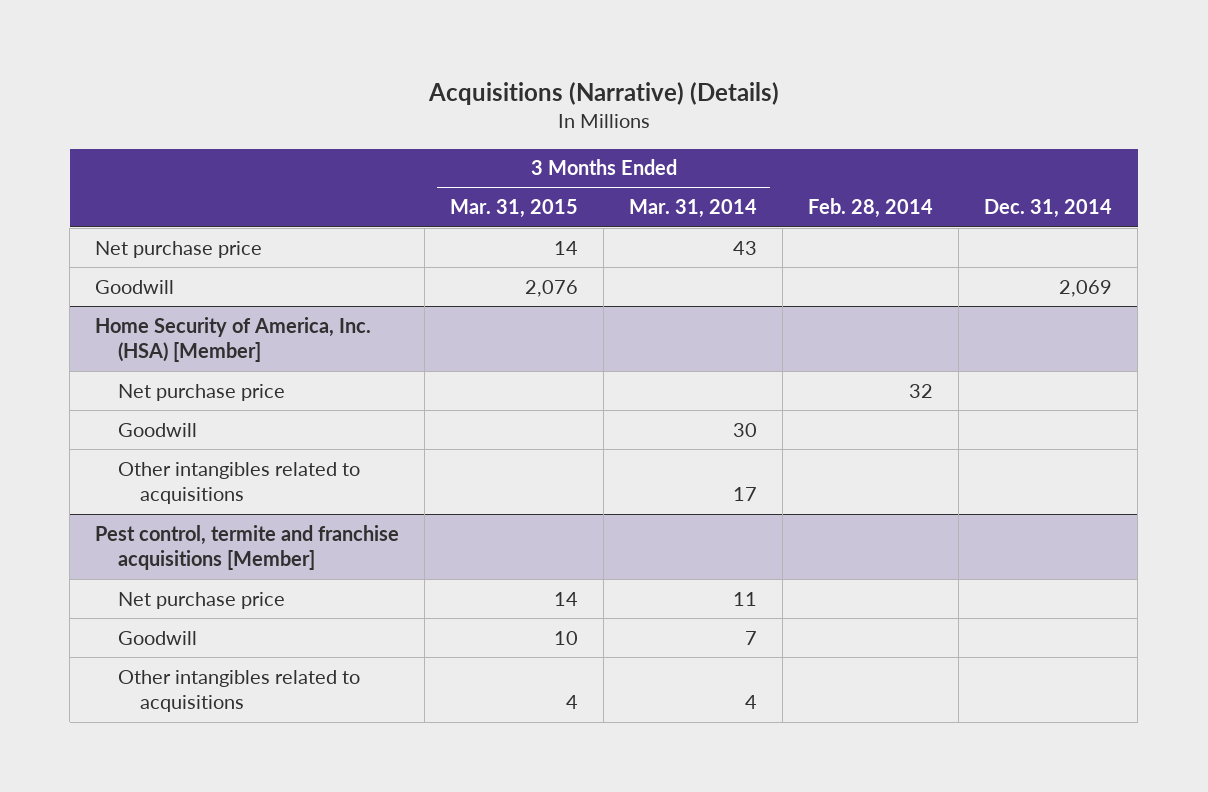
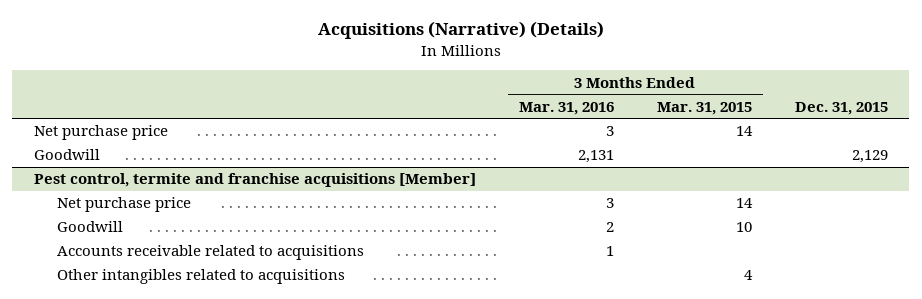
- | 3 Months Ended Mar. 31, 2015 | 3 Months Ended Mar. 31, 2014 | Feb. 28, 2014 | Dec. 31, 2014
+ | 3 Months Ended Mar. 31, 2016 | 3 Months Ended Mar. 31, 2015 | Dec. 31, 2015
- Goodwill | 2,076 | | | 2,069
- Home Security of America, Inc. (HSA) [Member]
- Net purchase price | | | 32 |
- Other intangibles related to acquisitions | | 17 | |
@ Pest control, termite and franchise acquisitions [Member]
+ Accounts receivable related to acquisitions | 1 | |

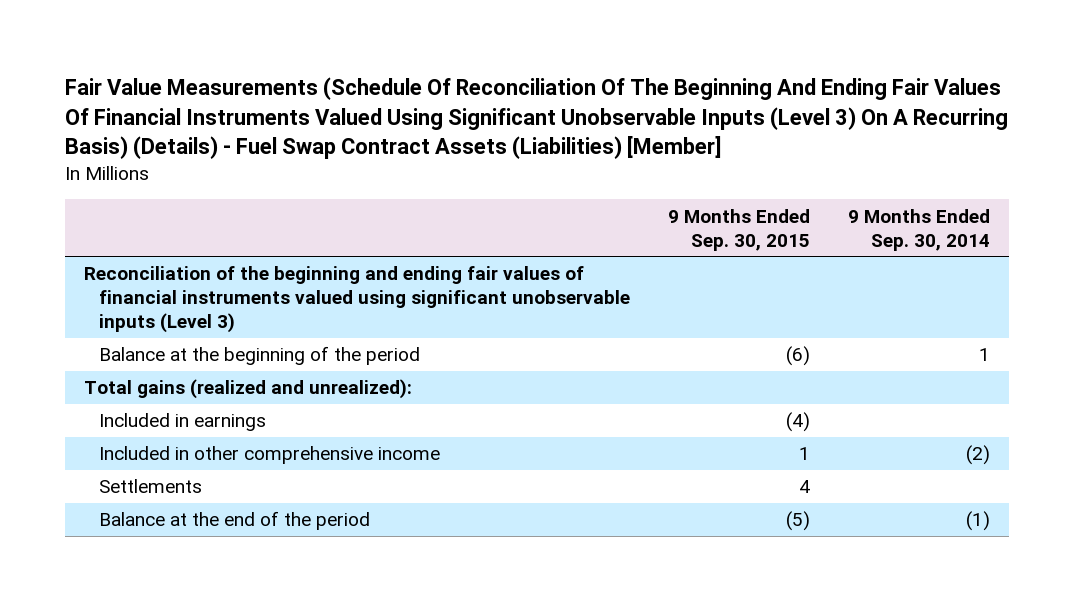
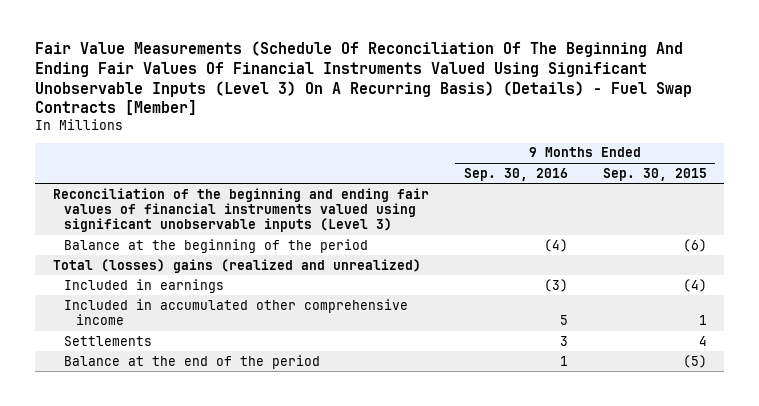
- Fair Value Measurements (Schedule Of Reconciliation Of The Beginning And Ending Fair Values Of Financial Instruments Valued Using Significant Unobservable Inputs (Level 3) On A Recurring Basis) (Details) - Fuel Swap Contract Assets (Liabilities) [Member]
+ Fair Value Measurements (Schedule Of Reconciliation Of The Beginning And Ending Fair Values Of Financial Instruments Valued Using Significant Unobservable Inputs (Level 3) On A Recurring Basis) (Details) - Fuel Swap Contracts [Member]
- | 9 Months Ended Sep. 30, 2015 | 9 Months Ended Sep. 30, 2014
+ | 9 Months Ended Sep. 30, 2016 | 9 Months Ended Sep. 30, 2015
- Total gains (realized and unrealized):
+ Total (losses) gains (realized and unrealized)
- Included in other comprehensive income | 1 | (2)
+ Included in accumulated other comprehensive income | 5 | 1

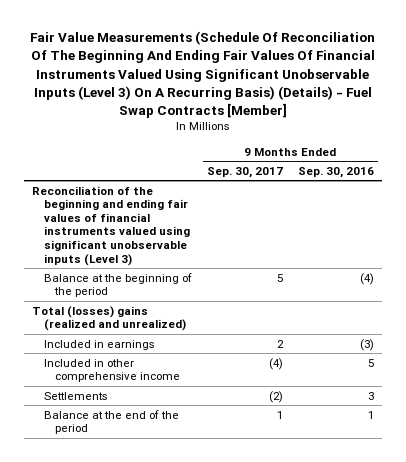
- | 9 Months Ended Sep. 30, 2016 | 9 Months Ended Sep. 30, 2015
+ | 9 Months Ended Sep. 30, 2017 | 9 Months Ended Sep. 30, 2016
- Included in accumulated other comprehensive income | 5 | 1
+ Included in other comprehensive income | (4) | 5

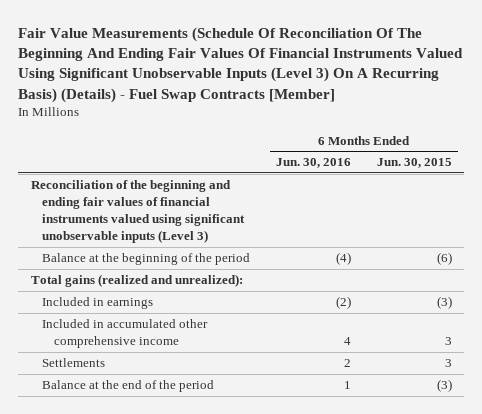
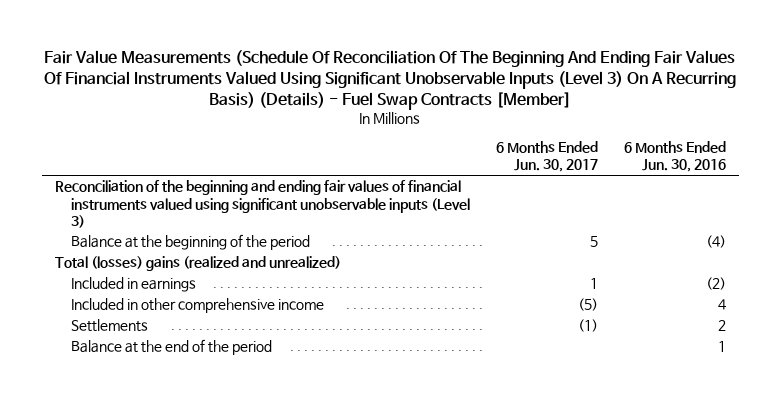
- | 6 Months Ended Jun. 30, 2016 | 6 Months Ended Jun. 30, 2015
+ | 6 Months Ended Jun. 30, 2017 | 6 Months Ended Jun. 30, 2016
- Total gains (realized and unrealized):
+ Total (losses) gains (realized and unrealized)
- Included in accumulated other comprehensive income | 4 | 3
+ Included in other comprehensive income | (5) | 4

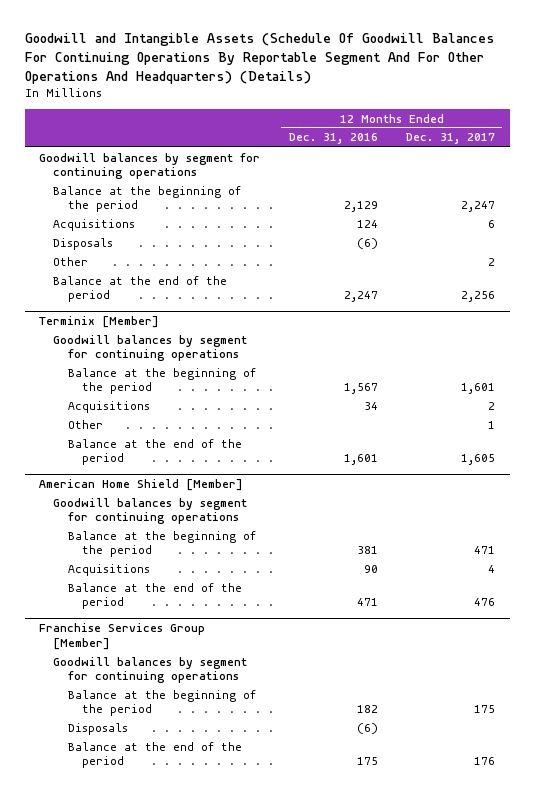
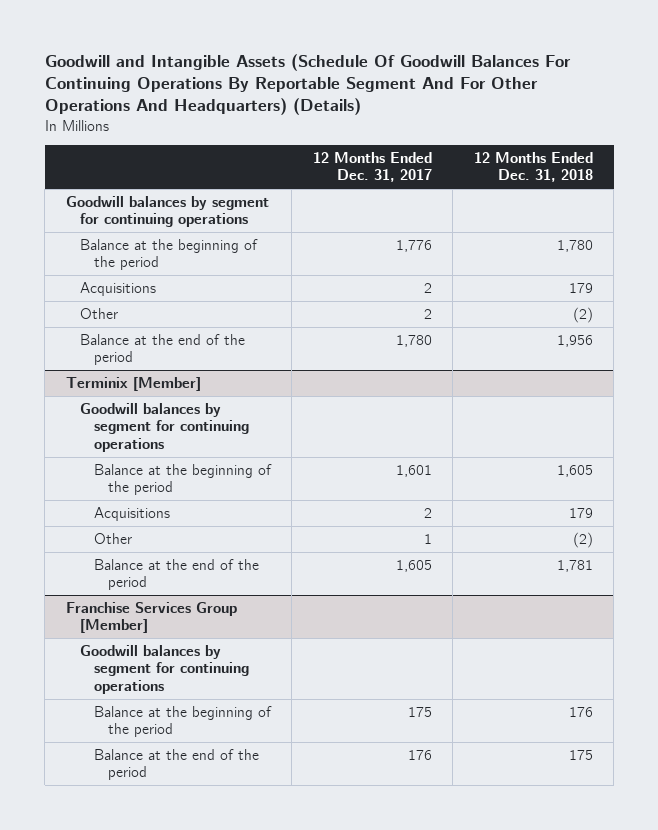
- | 12 Months Ended Dec. 31, 2016 | 12 Months Ended Dec. 31, 2017
+ | 12 Months Ended Dec. 31, 2017 | 12 Months Ended Dec. 31, 2018
- Balance at the beginning of the period | 2,129 | 2,247
- Acquisitions | 124 | 6
- Disposals | (6) |
+ Balance at the beginning of the period | 1,776 | 1,780
+ Acquisitions | 2 | 179
- Balance at the end of the period | 2,247 | 2,256
+ Balance at the end of the period | 1,780 | 1,956
- American Home Shield [Member]
- Goodwill balances by segment for continuing operations
- Balance at the beginning of the period | 381 | 471
- Acquisitions | 90 | 4
- Balance at the end of the period | 471 | 476
@ Franchise Services Group [Member]
- Disposals | (6) |

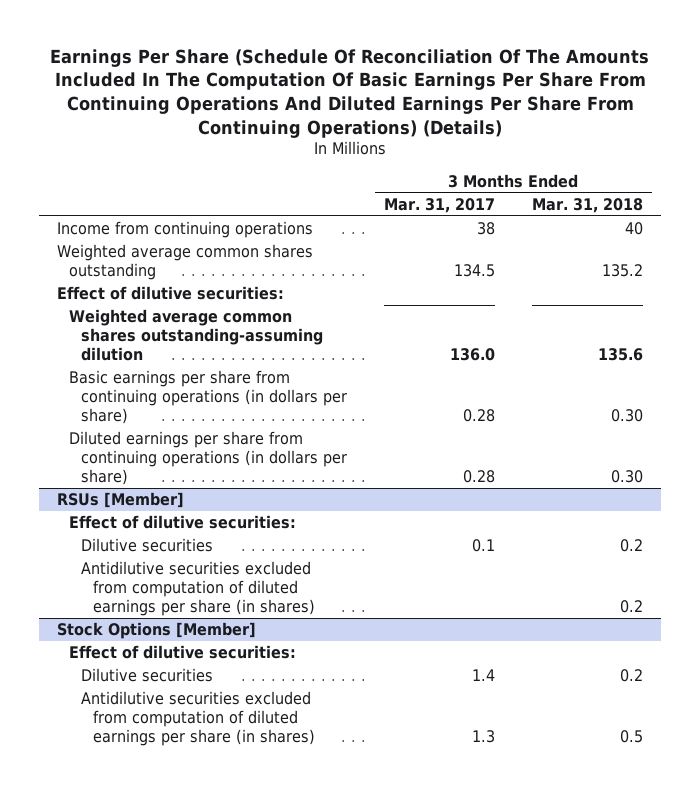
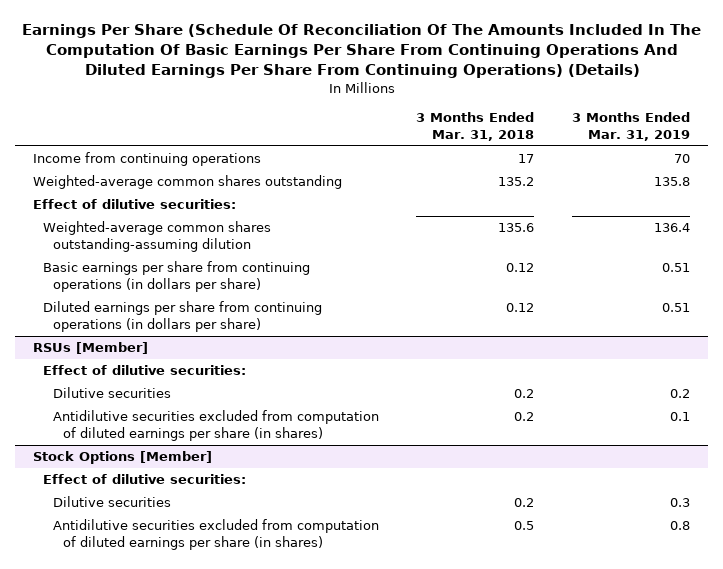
- | 3 Months Ended Mar. 31, 2017 | 3 Months Ended Mar. 31, 2018
+ | 3 Months Ended Mar. 31, 2018 | 3 Months Ended Mar. 31, 2019
- Income from continuing operations | 38 | 40
- Weighted average common shares outstanding | 134.5 | 135.2
+ Income from continuing operations | 17 | 70
+ Weighted-average common shares outstanding | 135.2 | 135.8
- Weighted average common shares outstanding-assuming dilution | 136.0 | 135.6
- Basic earnings per share from continuing operations (in dollars per share) | 0.28 | 0.30
- Diluted earnings per share from continuing operations (in dollars per share) | 0.28 | 0.30
+ Weighted-average common shares outstanding-assuming dilution | 135.6 | 136.4
+ Basic earnings per share from continuing operations (in dollars per share) | 0.12 | 0.51
+ Diluted earnings per share from continuing operations (in dollars per share) | 0.12 | 0.51

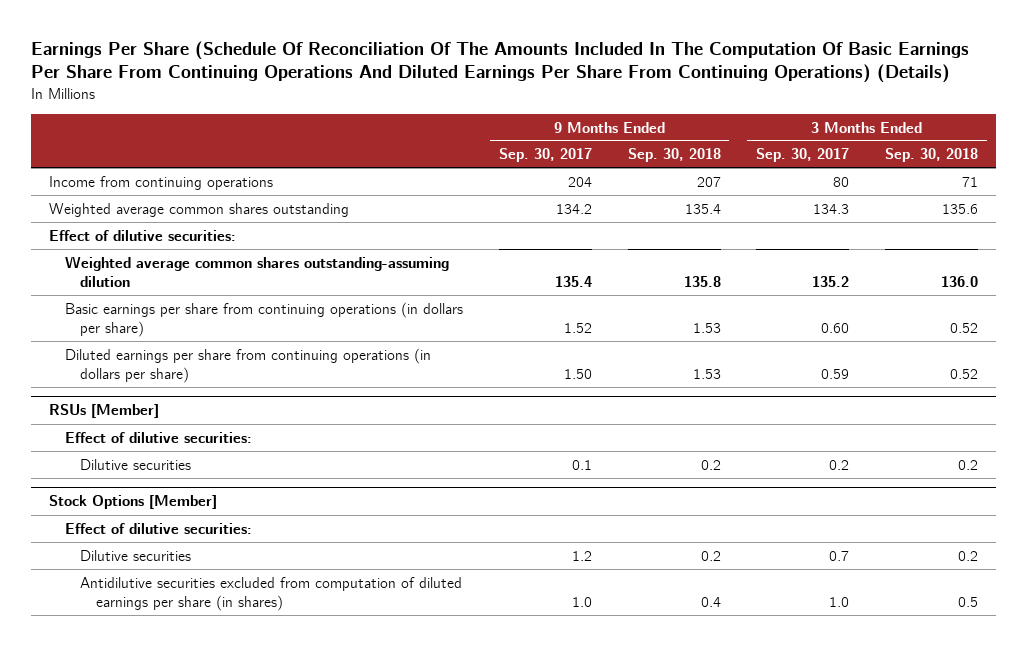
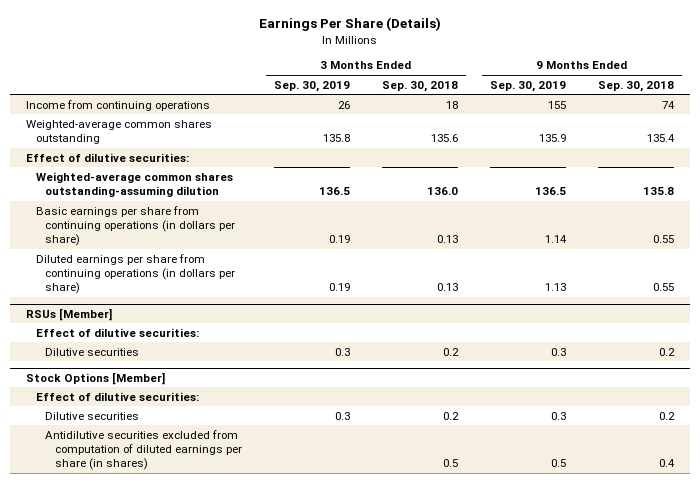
- Earnings Per Share (Schedule Of Reconciliation Of The Amounts Included In The Computation Of Basic Earnings Per Share From Continuing Operations And Diluted Earnings Per Share From Continuing Operations) (Details)
+ Earnings Per Share (Details)
- | 9 Months Ended Sep. 30, 2017 | 9 Months Ended Sep. 30, 2018 | 3 Months Ended Sep. 30, 2017 | 3 Months Ended Sep. 30, 2018
+ | 3 Months Ended Sep. 30, 2019 | 3 Months Ended Sep. 30, 2018 | 9 Months Ended Sep. 30, 2019 | 9 Months Ended Sep. 30, 2018
- Income from continuing operations | 204 | 207 | 80 | 71
- Weighted average common shares outstanding | 134.2 | 135.4 | 134.3 | 135.6
+ Income from continuing operations | 26 | 18 | 155 | 74
+ Weighted-average common shares outstanding | 135.8 | 135.6 | 135.9 | 135.4
- Weighted average common shares outstanding-assuming dilution | 135.4 | 135.8 | 135.2 | 136.0
- Basic earnings per share from continuing operations (in dollars per share) | 1.52 | 1.53 | 0.60 | 0.52
- Diluted earnings per share from continuing operations (in dollars per share) | 1.50 | 1.53 | 0.59 | 0.52
+ Weighted-average common shares outstanding-assuming dilution | 136.5 | 136.0 | 136.5 | 135.8
+ Basic earnings per share from continuing operations (in dollars per share) | 0.19 | 0.13 | 1.14 | 0.55
+ Diluted earnings per share from continuing operations (in dollars per share) | 0.19 | 0.13 | 1.13 | 0.55

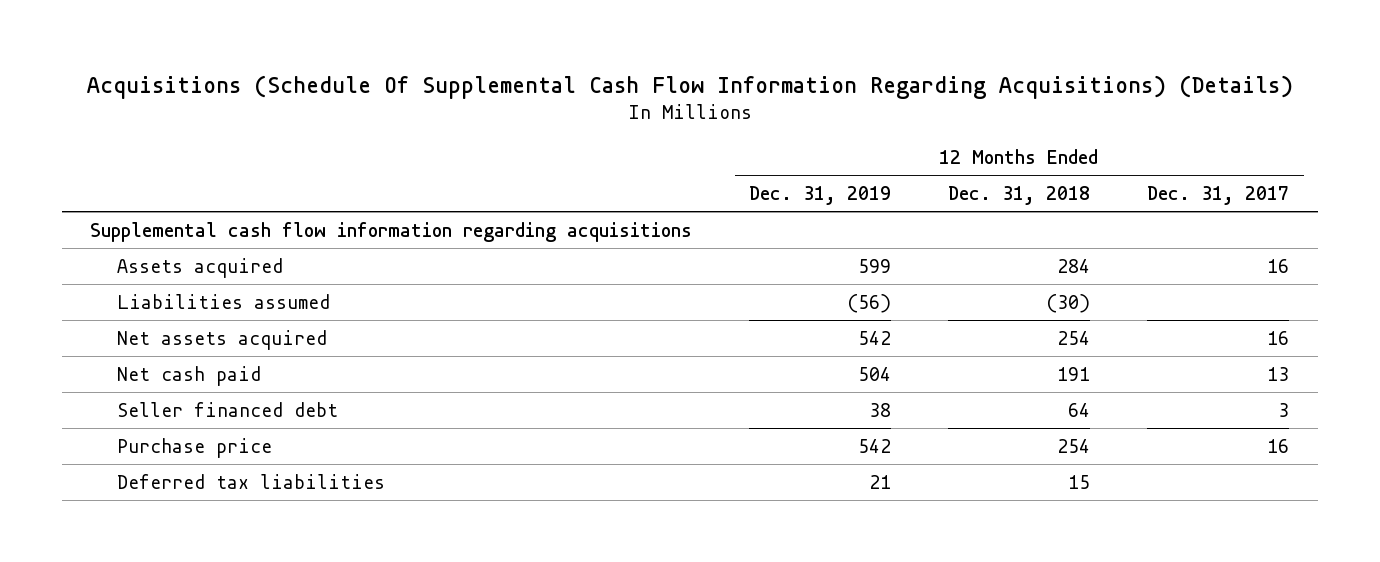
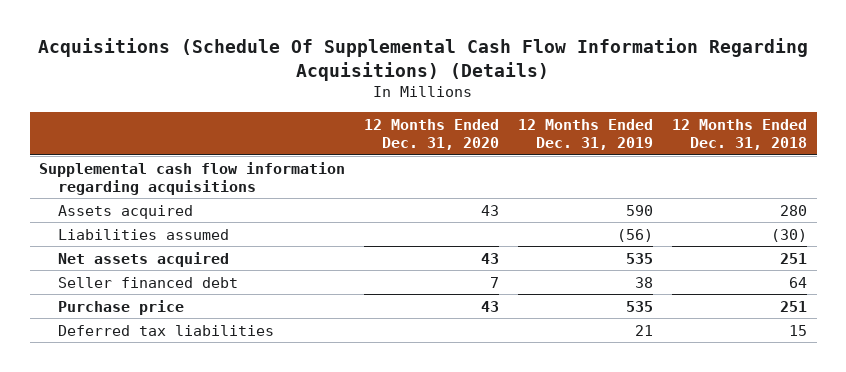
- | 12 Months Ended Dec. 31, 2019 | 12 Months Ended Dec. 31, 2018 | 12 Months Ended Dec. 31, 2017
+ | 12 Months Ended Dec. 31, 2020 | 12 Months Ended Dec. 31, 2019 | 12 Months Ended Dec. 31, 2018
- Assets acquired | 599 | 284 | 16
+ Assets acquired | 43 | 590 | 280
- Net assets acquired | 542 | 254 | 16
- Net cash paid | 504 | 191 | 13
+ Net assets acquired | 43 | 535 | 251
- Purchase price | 542 | 254 | 16
+ Purchase price | 43 | 535 | 251

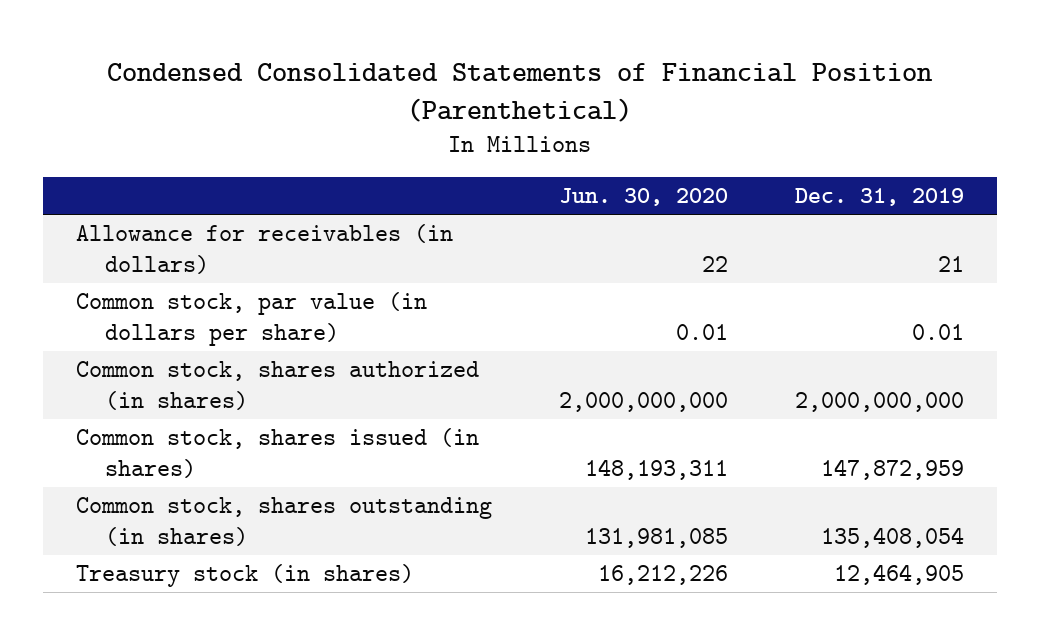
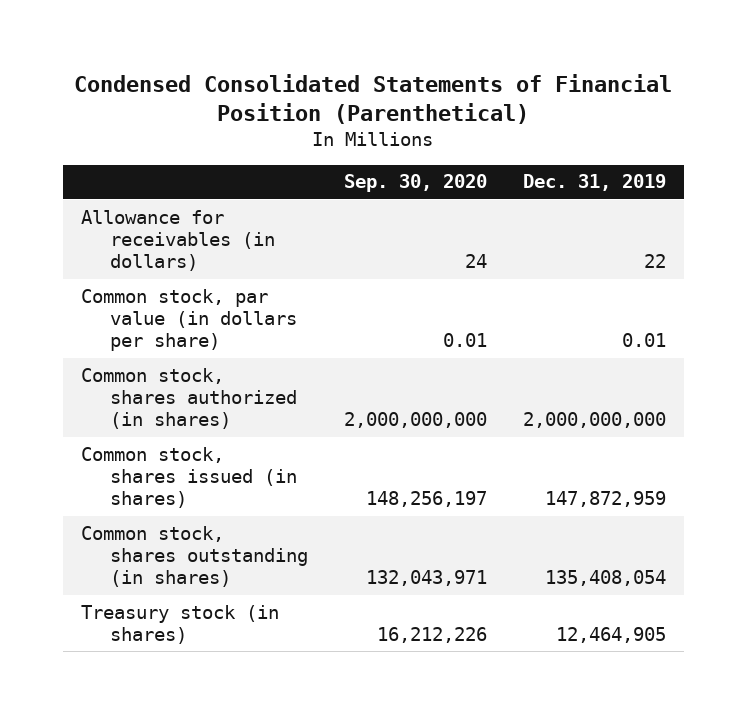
- | Jun. 30, 2020 | Dec. 31, 2019
+ | Sep. 30, 2020 | Dec. 31, 2019
- Allowance for receivables (in dollars) | 22 | 21
+ Allowance for receivables (in dollars) | 24 | 22

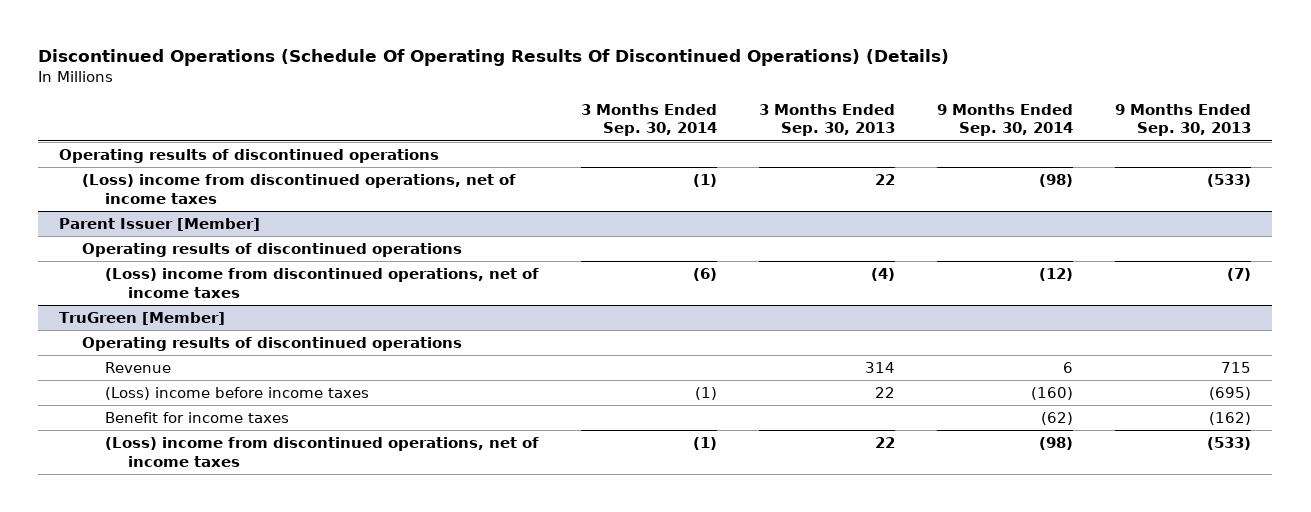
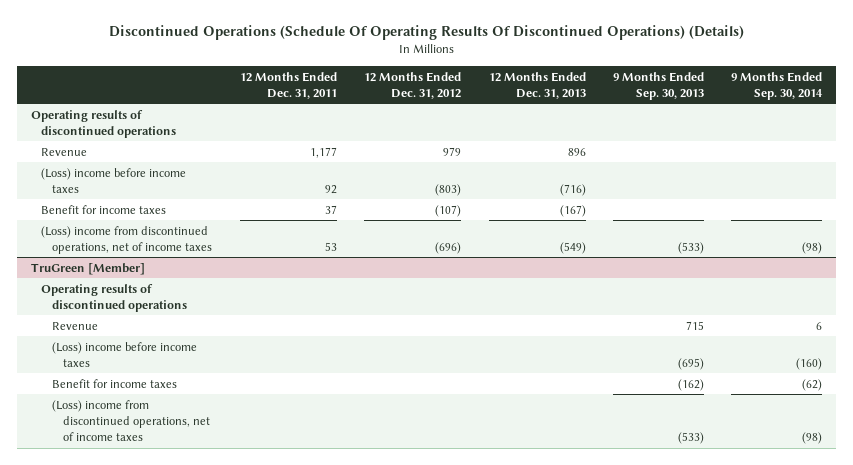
- | 3 Months Ended Sep. 30, 2014 | 3 Months Ended Sep. 30, 2013 | 9 Months Ended Sep. 30, 2014 | 9 Months Ended Sep. 30, 2013
+ | 12 Months Ended Dec. 31, 2011 | 12 Months Ended Dec. 31, 2012 | 12 Months Ended Dec. 31, 2013 | 9 Months Ended Sep. 30, 2013 | 9 Months Ended Sep. 30, 2014
+ Revenue | 1,177 | 979 | 896 | |
+ (Loss) income before income taxes | 92 | (803) | (716) | |
+ Benefit for income taxes | 37 | (107) | (167) | |
- Parent Issuer [Member]
- Operating results of discontinued operations
- (Loss) income from discontinued operations, net of income taxes | (6) | (4) | (12) | (7)

